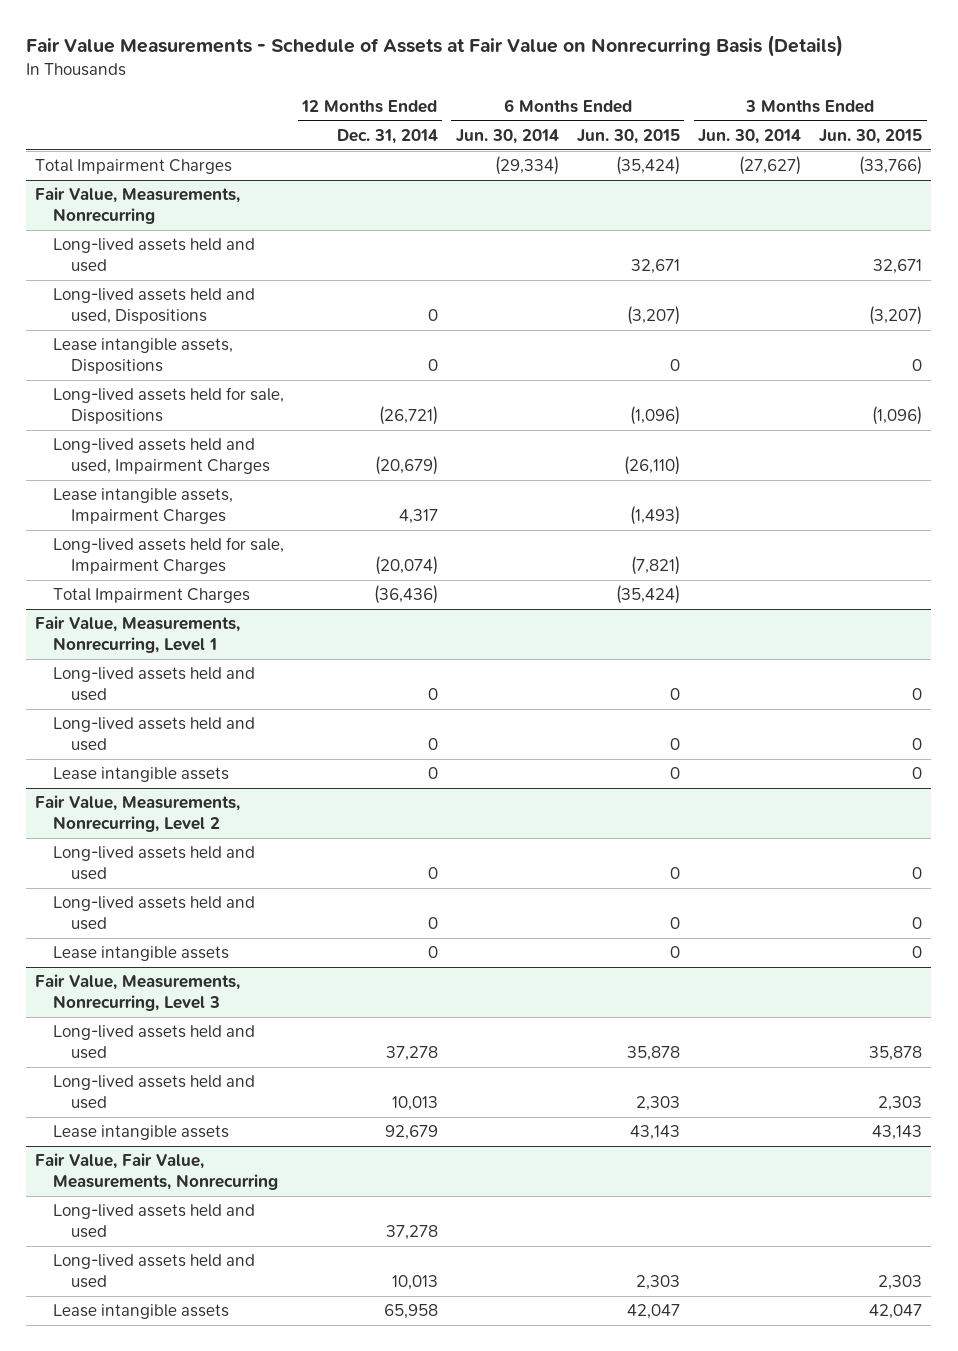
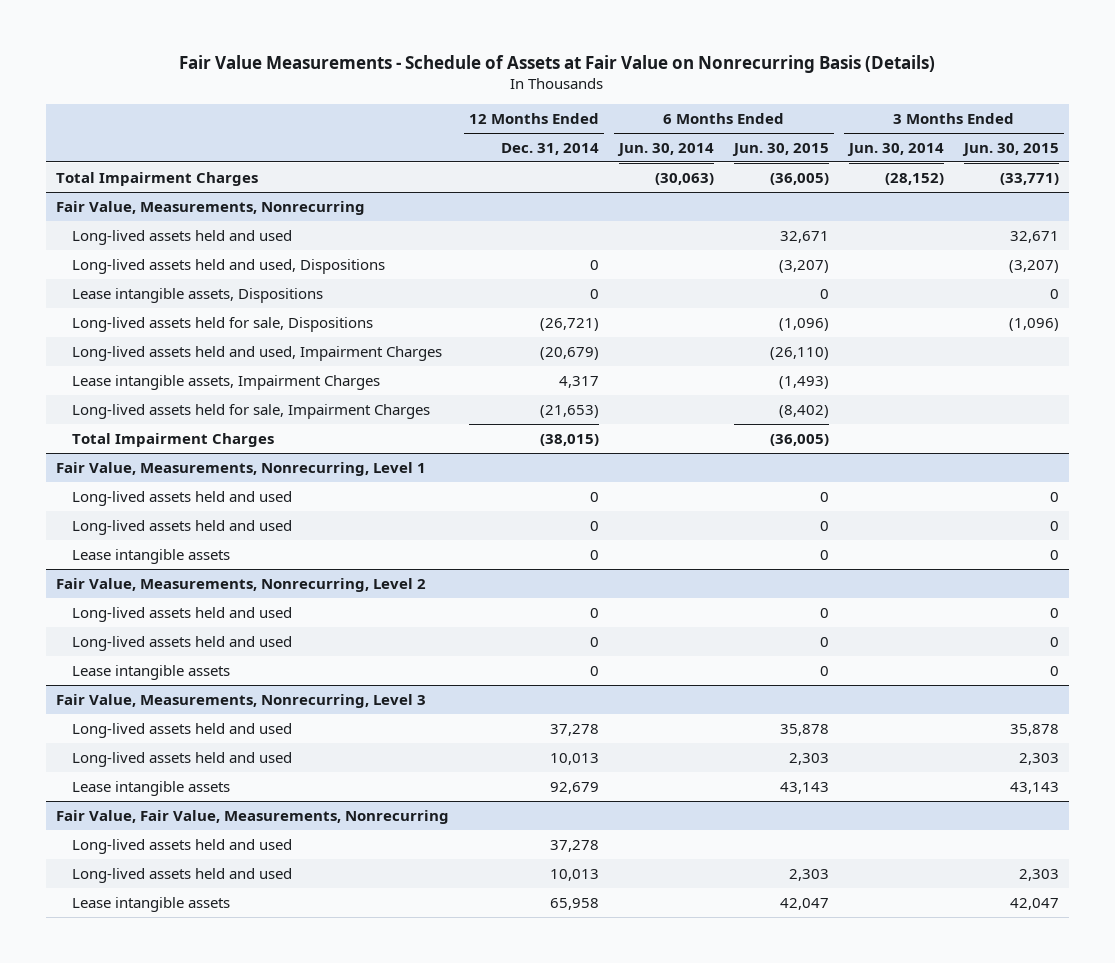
- Total Impairment Charges | | (29,334) | (35,424) | (27,627) | (33,766)
+ Total Impairment Charges | | (30,063) | (36,005) | (28,152) | (33,771)
@ Fair Value, Measurements, Nonrecurring
- Long-lived assets held for sale, Impairment Charges | (20,074) | | (7,821) | |
- Total Impairment Charges | (36,436) | | (35,424) | |
+ Long-lived assets held for sale, Impairment Charges | (21,653) | | (8,402) | |
+ Total Impairment Charges | (38,015) | | (36,005) | |

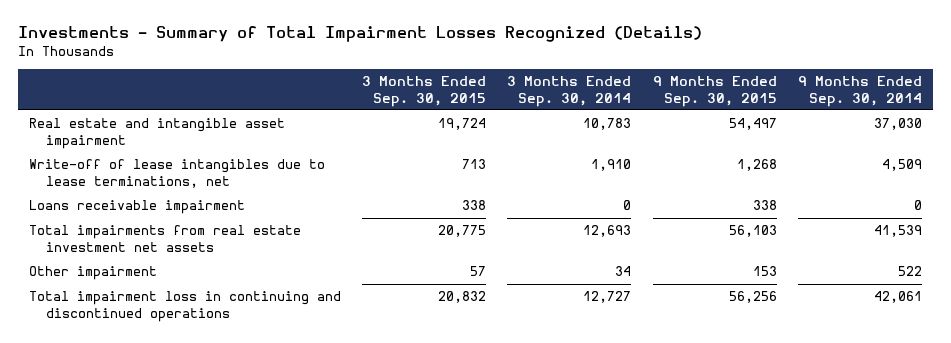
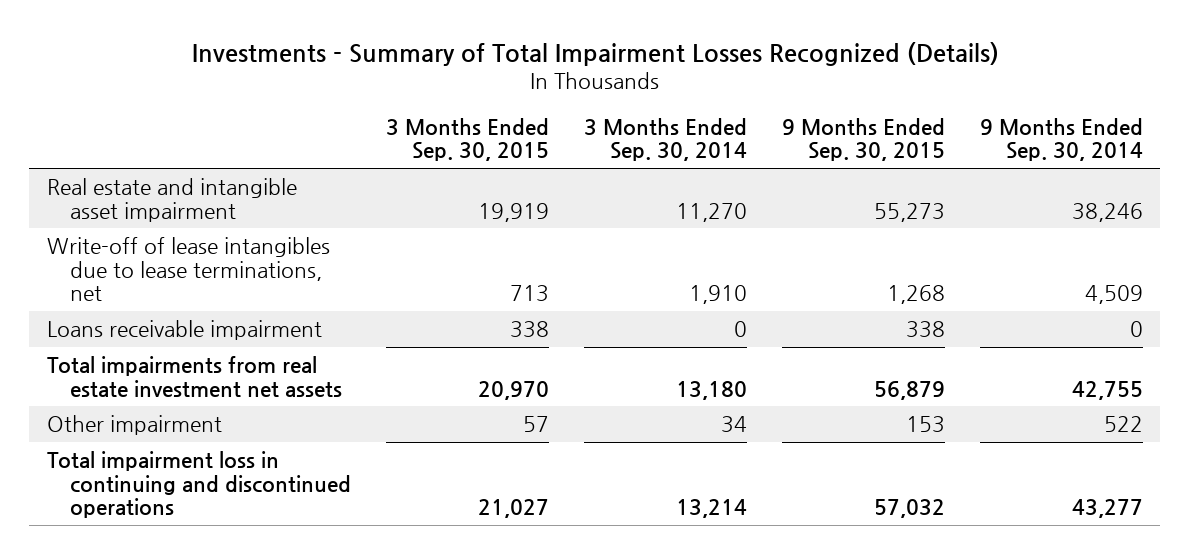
- Real estate and intangible asset impairment | 19,724 | 10,783 | 54,497 | 37,030
+ Real estate and intangible asset impairment | 19,919 | 11,270 | 55,273 | 38,246
- Total impairments from real estate investment net assets | 20,775 | 12,693 | 56,103 | 41,539
+ Total impairments from real estate investment net assets | 20,970 | 13,180 | 56,879 | 42,755
- Total impairment loss in continuing and discontinued operations | 20,832 | 12,727 | 56,256 | 42,061
+ Total impairment loss in continuing and discontinued operations | 21,027 | 13,214 | 57,032 | 43,277

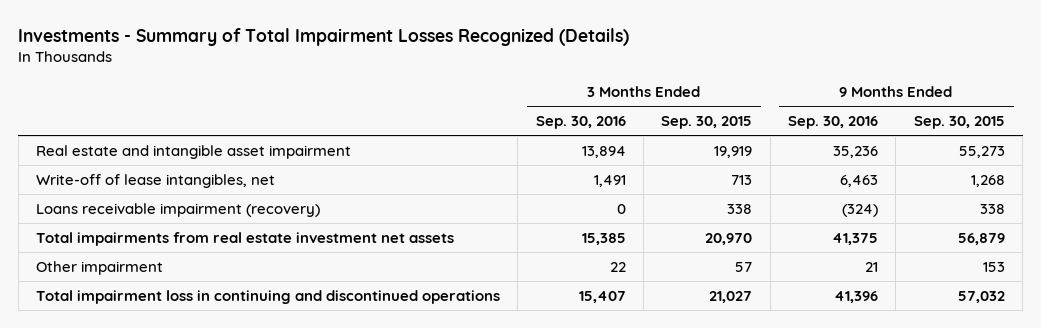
- | 3 Months Ended Sep. 30, 2015 | 3 Months Ended Sep. 30, 2014 | 9 Months Ended Sep. 30, 2015 | 9 Months Ended Sep. 30, 2014
+ | 3 Months Ended Sep. 30, 2016 | 3 Months Ended Sep. 30, 2015 | 9 Months Ended Sep. 30, 2016 | 9 Months Ended Sep. 30, 2015
- Write-off of lease intangibles due to lease terminations, net | 713 | 1,910 | 1,268 | 4,509
- Loans receivable impairment | 338 | 0 | 338 | 0
+ Write-off of lease intangibles, net | 1,491 | 713 | 6,463 | 1,268
+ Loans receivable impairment (recovery) | 0 | 338 | (324) | 338

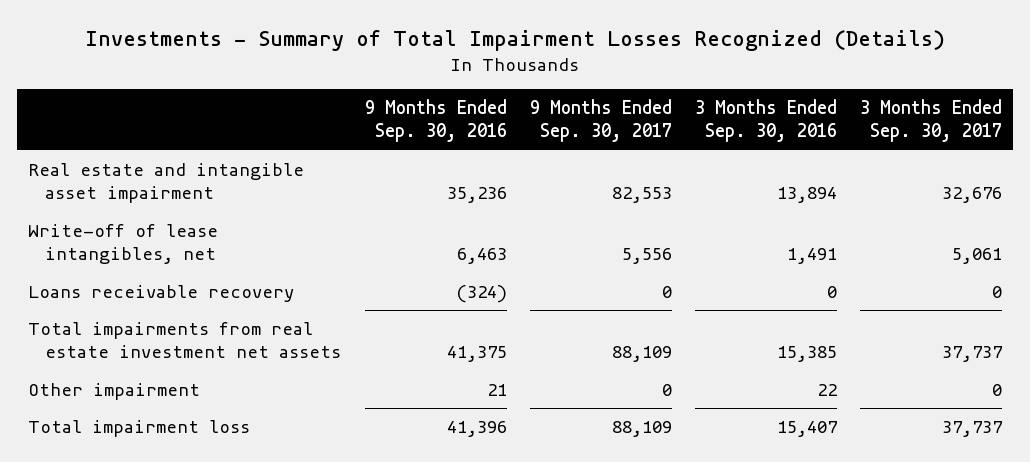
- | 3 Months Ended Sep. 30, 2016 | 3 Months Ended Sep. 30, 2015 | 9 Months Ended Sep. 30, 2016 | 9 Months Ended Sep. 30, 2015
+ | 9 Months Ended Sep. 30, 2016 | 9 Months Ended Sep. 30, 2017 | 3 Months Ended Sep. 30, 2016 | 3 Months Ended Sep. 30, 2017
- Loans receivable impairment (recovery) | 0 | 338 | (324) | 338
+ Loans receivable recovery | (324) | 0 | 0 | 0
- Total impairment loss in continuing and discontinued operations | 15,407 | 21,027 | 41,396 | 57,032
+ Total impairment loss | 41,396 | 88,109 | 15,407 | 37,737

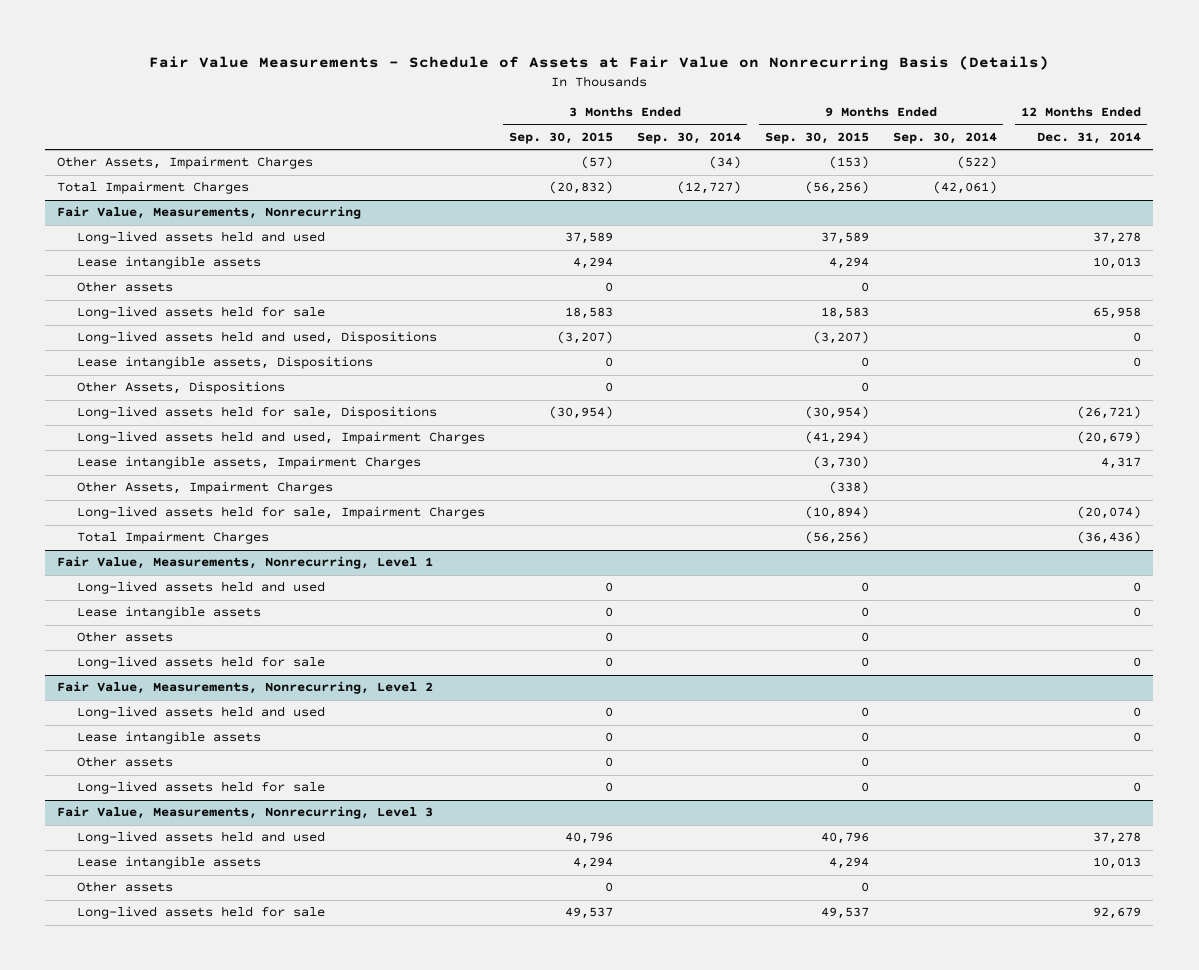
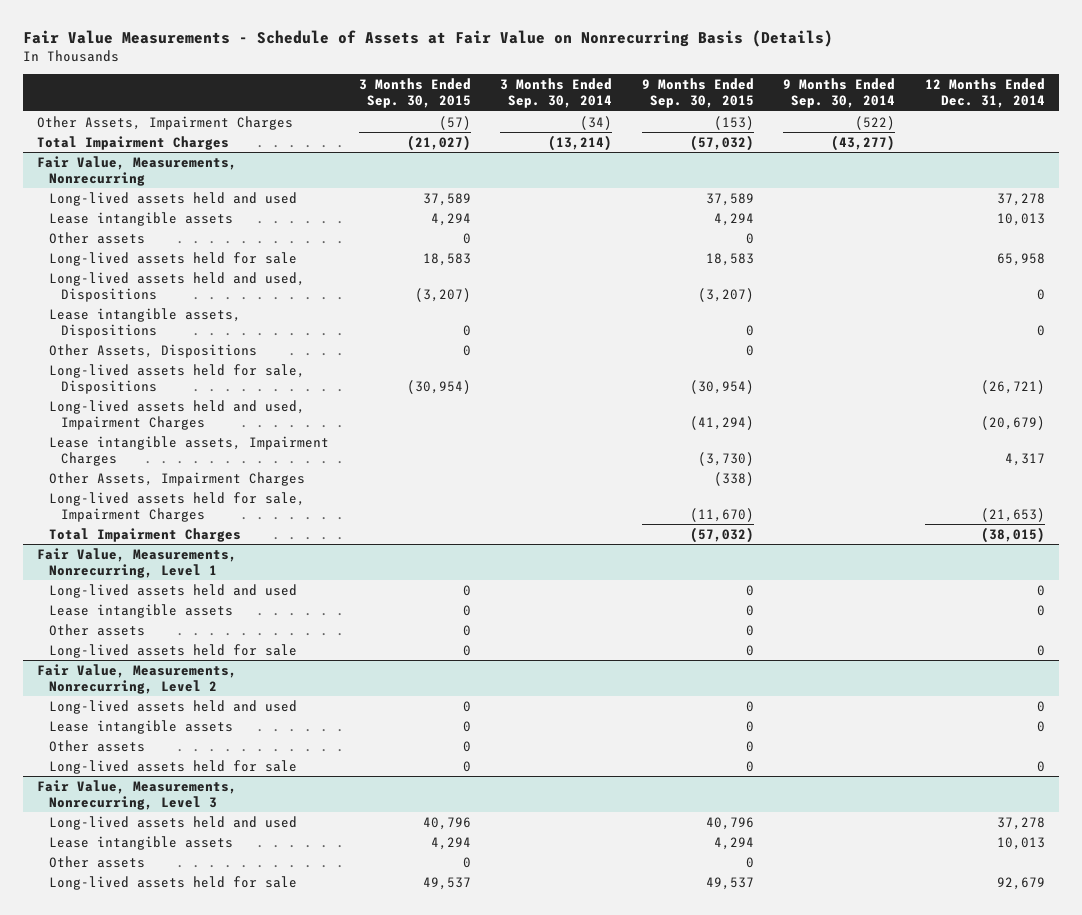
- Total Impairment Charges | (20,832) | (12,727) | (56,256) | (42,061) |
+ Total Impairment Charges | (21,027) | (13,214) | (57,032) | (43,277) |
@ Fair Value, Measurements, Nonrecurring
- Long-lived assets held for sale, Impairment Charges | | | (10,894) | | (20,074)
- Total Impairment Charges | | | (56,256) | | (36,436)
+ Long-lived assets held for sale, Impairment Charges | | | (11,670) | | (21,653)
+ Total Impairment Charges | | | (57,032) | | (38,015)

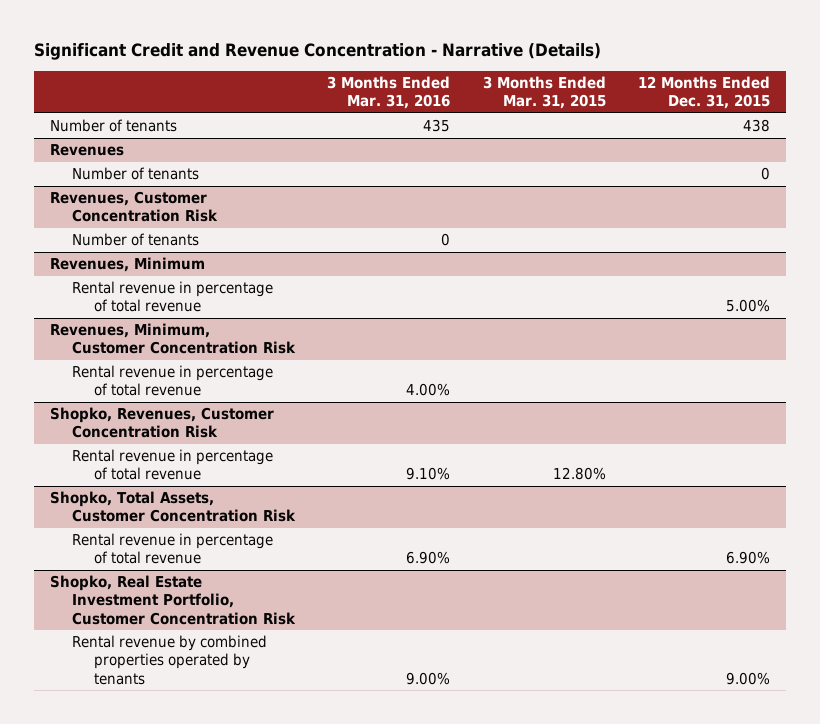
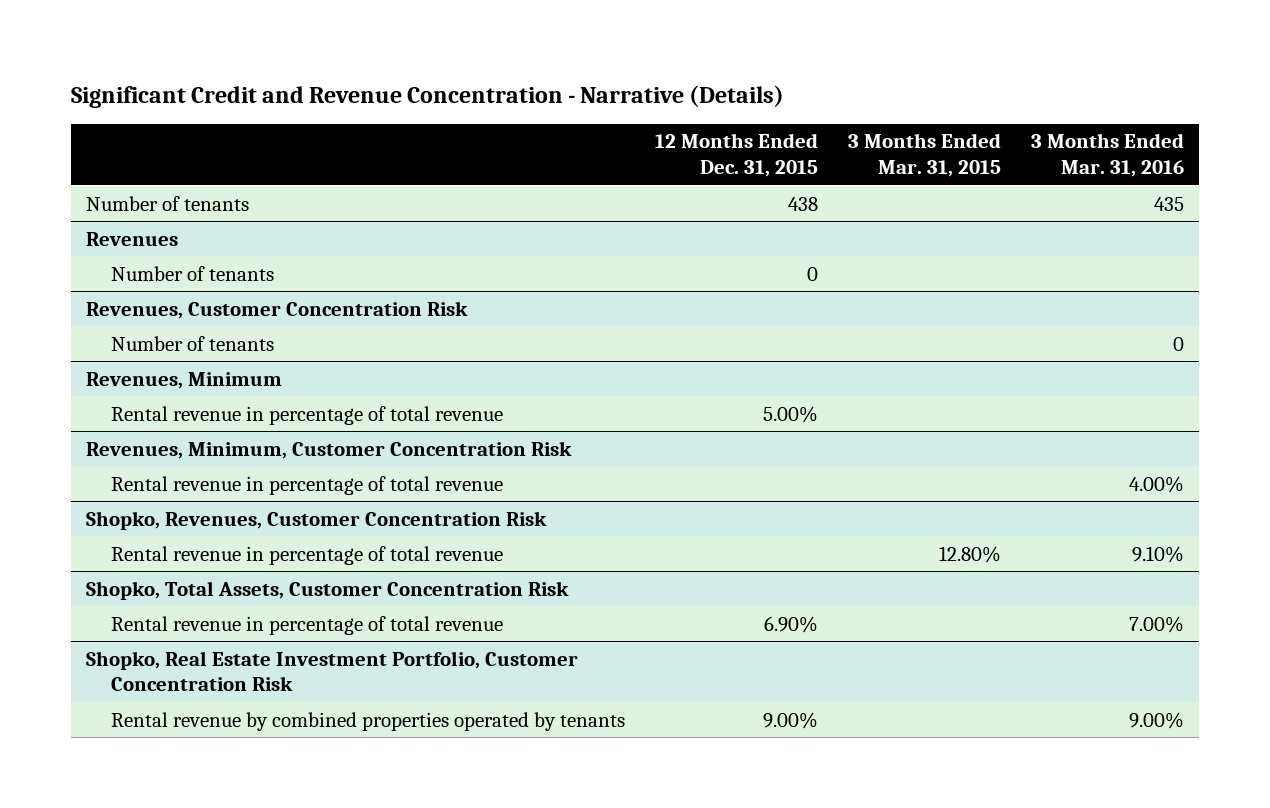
- | 3 Months Ended Mar. 31, 2016 | 3 Months Ended Mar. 31, 2015 | 12 Months Ended Dec. 31, 2015
+ | 12 Months Ended Dec. 31, 2015 | 3 Months Ended Mar. 31, 2015 | 3 Months Ended Mar. 31, 2016
@ Shopko, Total Assets, Customer Concentration Risk
- Rental revenue in percentage of total revenue | 6.90% | | 6.90%
+ Rental revenue in percentage of total revenue | 6.90% | | 7.00%

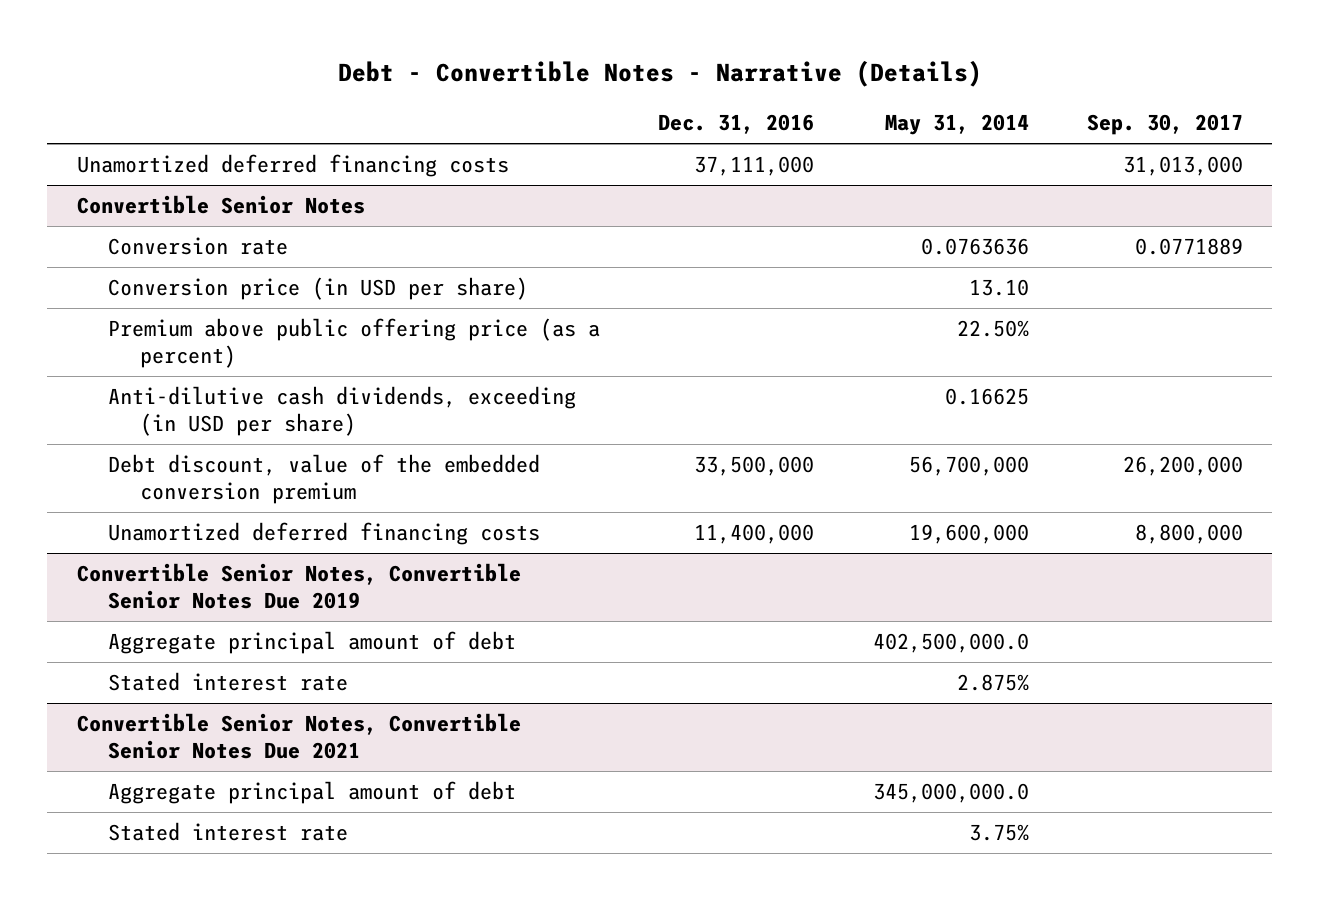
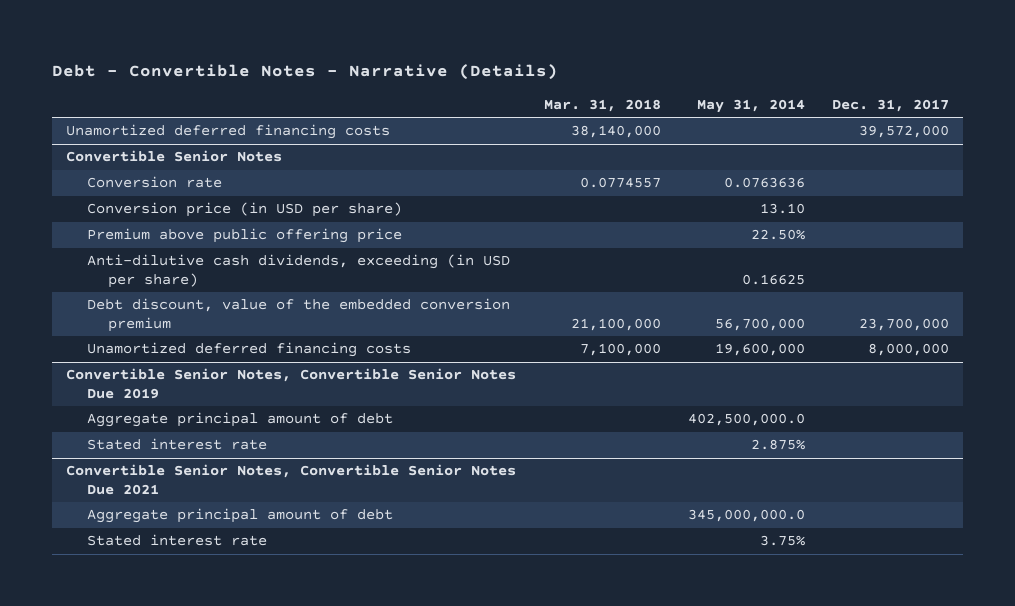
- | Dec. 31, 2016 | May 31, 2014 | Sep. 30, 2017
+ | Mar. 31, 2018 | May 31, 2014 | Dec. 31, 2017
@ Convertible Senior Notes
- Premium above public offering price (as a percent) | | 22.50% |
+ Premium above public offering price | | 22.50% |

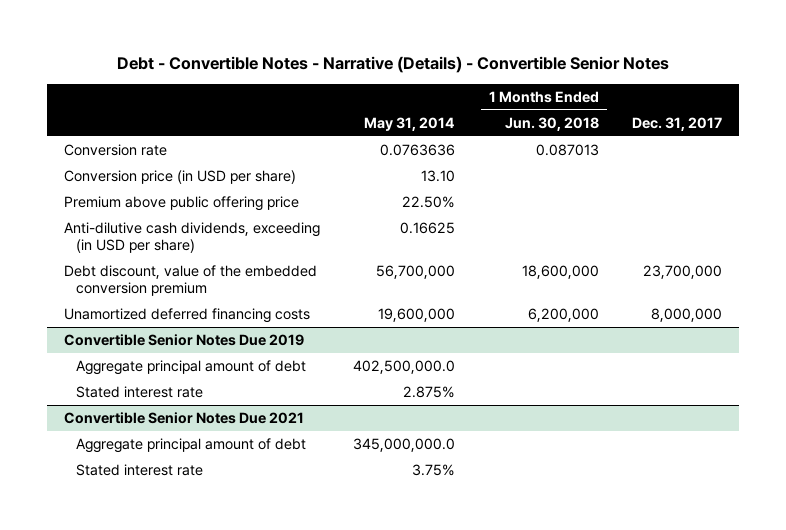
- Debt - Convertible Notes - Narrative (Details)
+ Debt - Convertible Notes - Narrative (Details) - Convertible Senior Notes
- | Mar. 31, 2018 | May 31, 2014 | Dec. 31, 2017
+ | May 31, 2014 | 1 Months Ended Jun. 30, 2018 | Dec. 31, 2017
- Unamortized deferred financing costs | 38,140,000 | | 39,572,000
- Convertible Senior Notes
- Convertible Senior Notes, Convertible Senior Notes Due 2019
+ Convertible Senior Notes Due 2019
- Convertible Senior Notes, Convertible Senior Notes Due 2021
+ Convertible Senior Notes Due 2021

